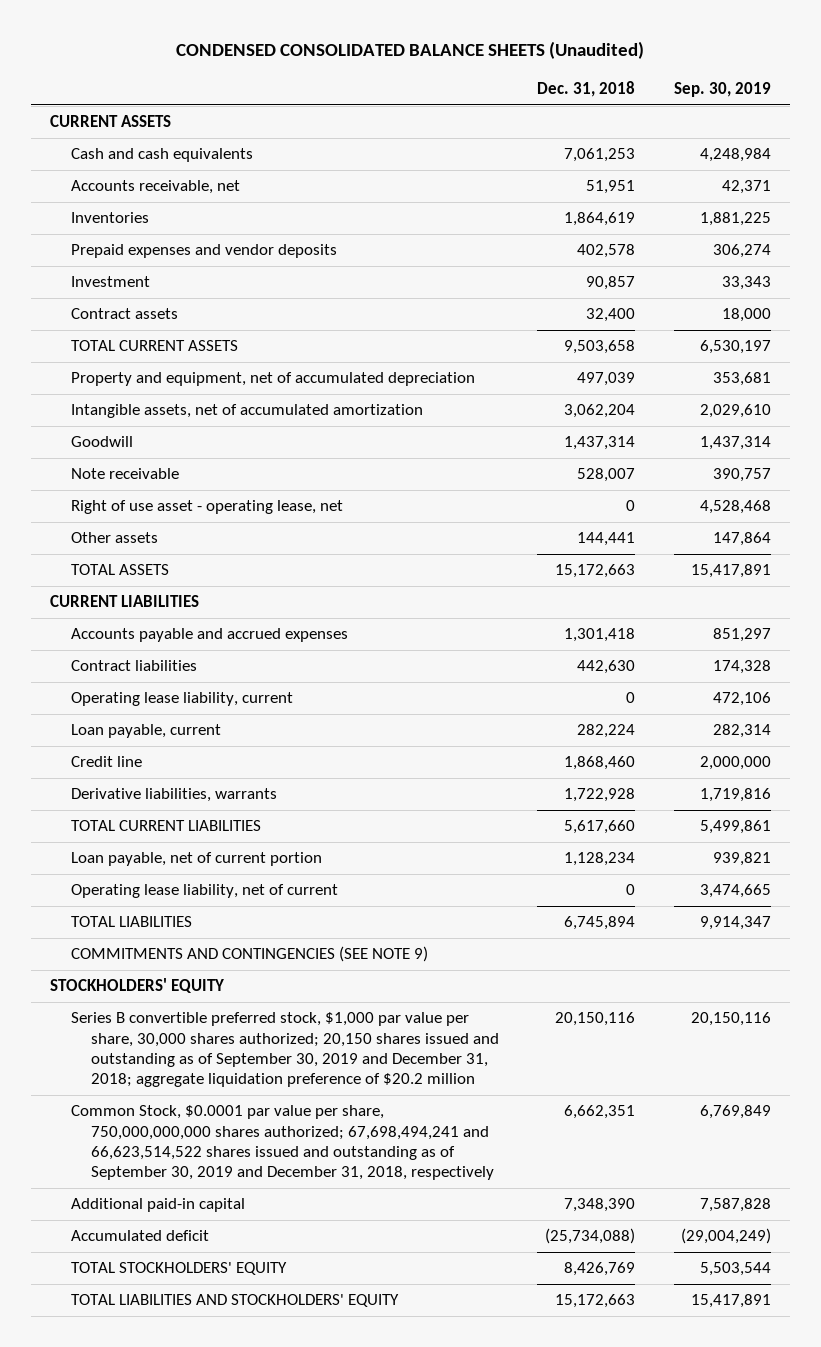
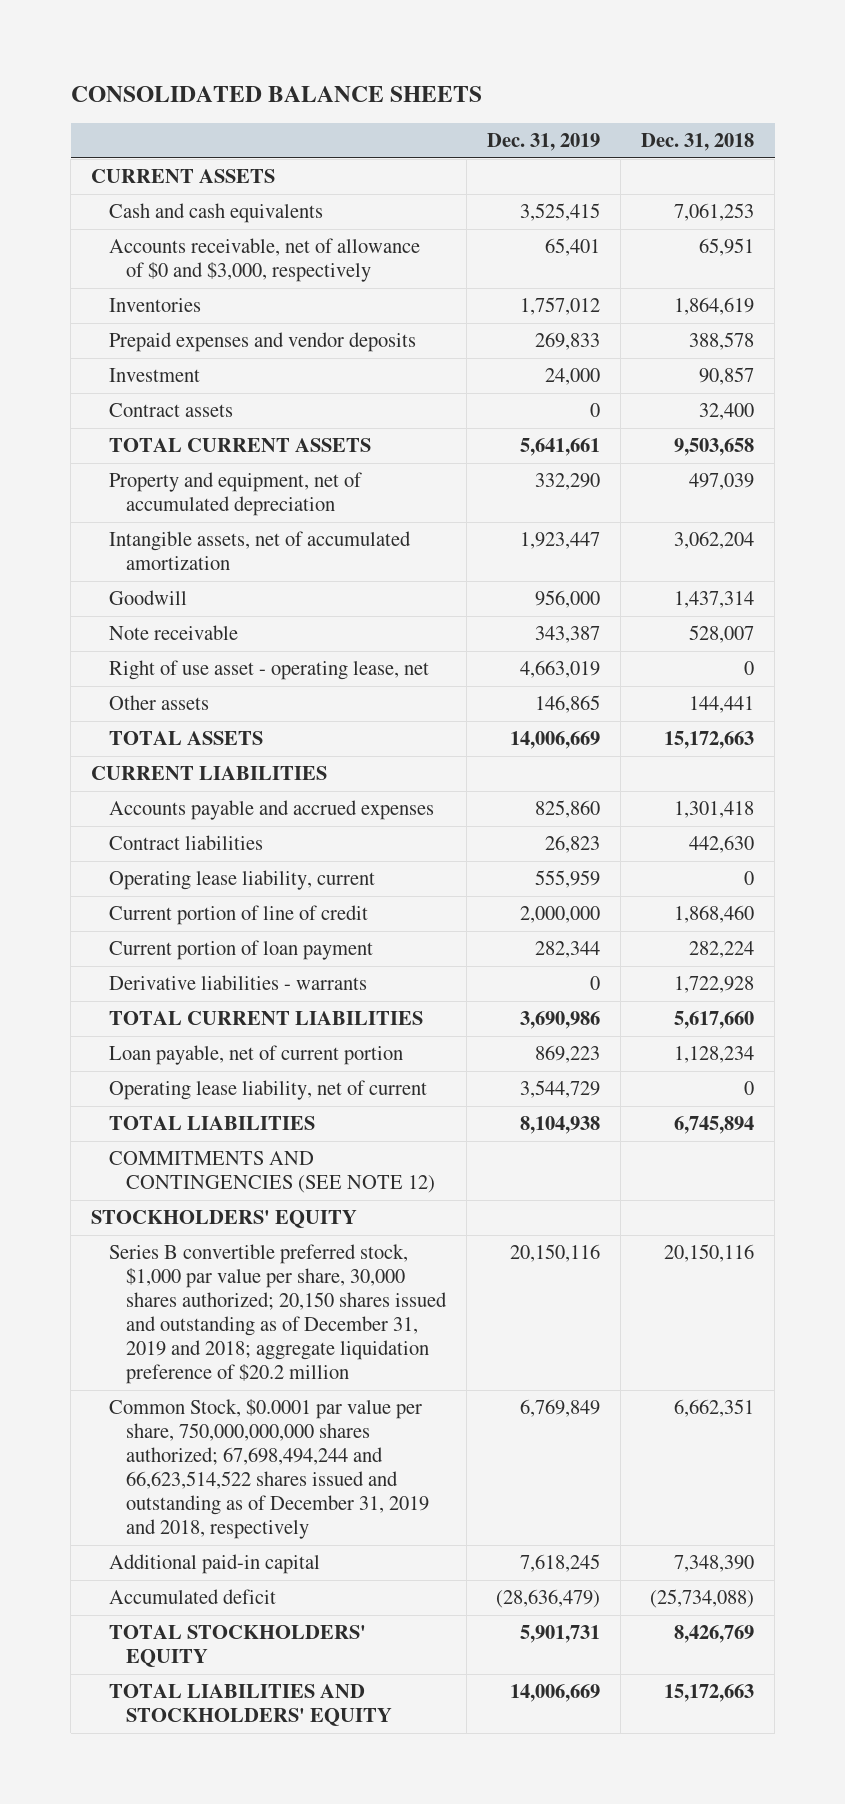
- CONDENSED CONSOLIDATED BALANCE SHEETS (Unaudited)
+ CONSOLIDATED BALANCE SHEETS
- | Dec. 31, 2018 | Sep. 30, 2019
+ | Dec. 31, 2019 | Dec. 31, 2018
- Accounts receivable, net | 51,951 | 42,371
+ Accounts receivable, net of allowance of $0 and $3,000, respectively | 65,401 | 65,951
- Prepaid expenses and vendor deposits | 402,578 | 306,274
+ Prepaid expenses and vendor deposits | 269,833 | 388,578
- Loan payable, current | 282,224 | 282,314
- Credit line | 1,868,460 | 2,000,000
- Derivative liabilities, warrants | 1,722,928 | 1,719,816
+ Current portion of line of credit | 2,000,000 | 1,868,460
+ Current portion of loan payment | 282,344 | 282,224
+ Derivative liabilities - warrants | 0 | 1,722,928
- COMMITMENTS AND CONTINGENCIES (SEE NOTE 9)
+ COMMITMENTS AND CONTINGENCIES (SEE NOTE 12)
- Series B convertible preferred stock, $1,000 par value per share, 30,000 shares authorized; 20,150 shares issued and outstanding as of September 30, 2019 and December 31, 2018; aggregate liquidation preference of $20.2 million | 20,150,116 | 20,150,116
- Common Stock, $0.0001 par value per share, 750,000,000,000 shares authorized; 67,698,494,241 and 66,623,514,522 shares issued and outstanding as of September 30, 2019 and December 31, 2018, respectively | 6,662,351 | 6,769,849
+ Series B convertible preferred stock, $1,000 par value per share, 30,000 shares authorized; 20,150 shares issued and outstanding as of December 31, 2019 and 2018; aggregate liquidation preference of $20.2 million | 20,150,116 | 20,150,116
+ Common Stock, $0.0001 par value per share, 750,000,000,000 shares authorized; 67,698,494,244 and 66,623,514,522 shares issued and outstanding as of December 31, 2019 and 2018, respectively | 6,769,849 | 6,662,351

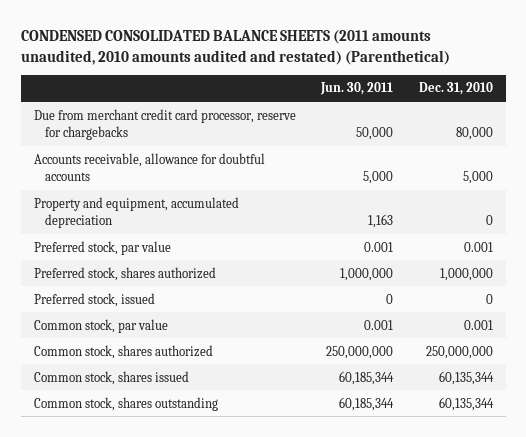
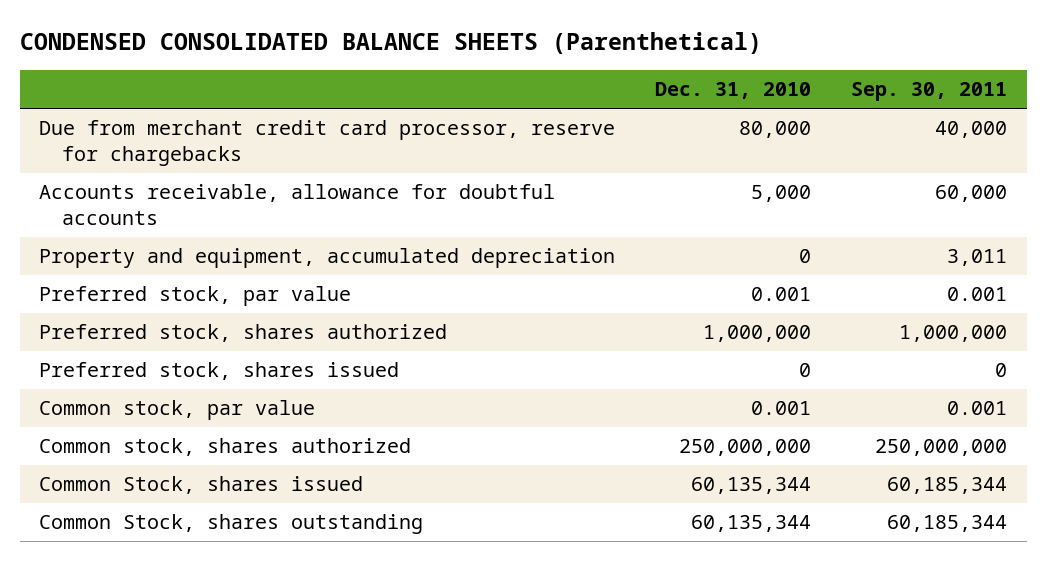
- CONDENSED CONSOLIDATED BALANCE SHEETS (2011 amounts unaudited, 2010 amounts audited and restated) (Parenthetical)
+ CONDENSED CONSOLIDATED BALANCE SHEETS (Parenthetical)
- | Jun. 30, 2011 | Dec. 31, 2010
+ | Dec. 31, 2010 | Sep. 30, 2011
- Preferred stock, issued | 0 | 0
+ Preferred stock, shares issued | 0 | 0
- Common stock, shares issued | 60,185,344 | 60,135,344
- Common stock, shares outstanding | 60,185,344 | 60,135,344
+ Common Stock, shares issued | 60,135,344 | 60,185,344
+ Common Stock, shares outstanding | 60,135,344 | 60,185,344

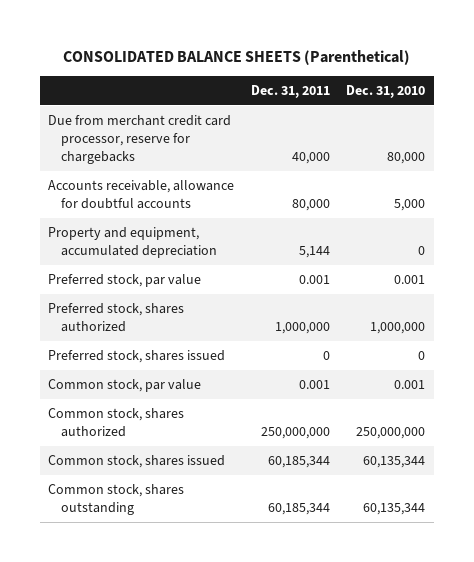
- CONDENSED CONSOLIDATED BALANCE SHEETS (Parenthetical)
+ CONSOLIDATED BALANCE SHEETS (Parenthetical)
- | Dec. 31, 2010 | Sep. 30, 2011
+ | Dec. 31, 2011 | Dec. 31, 2010
- Common Stock, shares issued | 60,135,344 | 60,185,344
- Common Stock, shares outstanding | 60,135,344 | 60,185,344
+ Common stock, shares issued | 60,185,344 | 60,135,344
+ Common stock, shares outstanding | 60,185,344 | 60,135,344

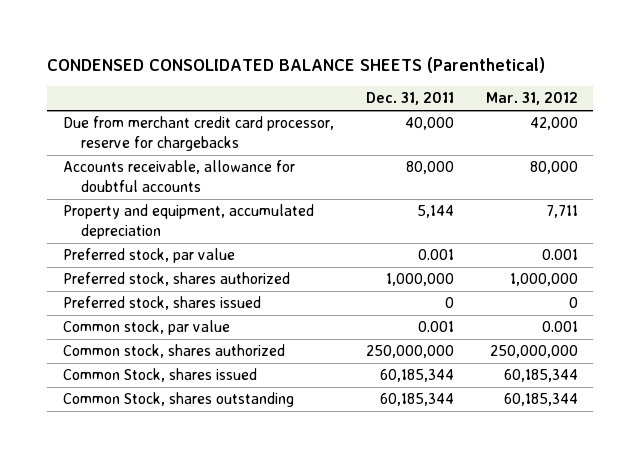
- CONSOLIDATED BALANCE SHEETS (Parenthetical)
+ CONDENSED CONSOLIDATED BALANCE SHEETS (Parenthetical)
- | Dec. 31, 2011 | Dec. 31, 2010
+ | Dec. 31, 2011 | Mar. 31, 2012
- Common stock, shares issued | 60,185,344 | 60,135,344
- Common stock, shares outstanding | 60,185,344 | 60,135,344
+ Common Stock, shares issued | 60,185,344 | 60,185,344
+ Common Stock, shares outstanding | 60,185,344 | 60,185,344

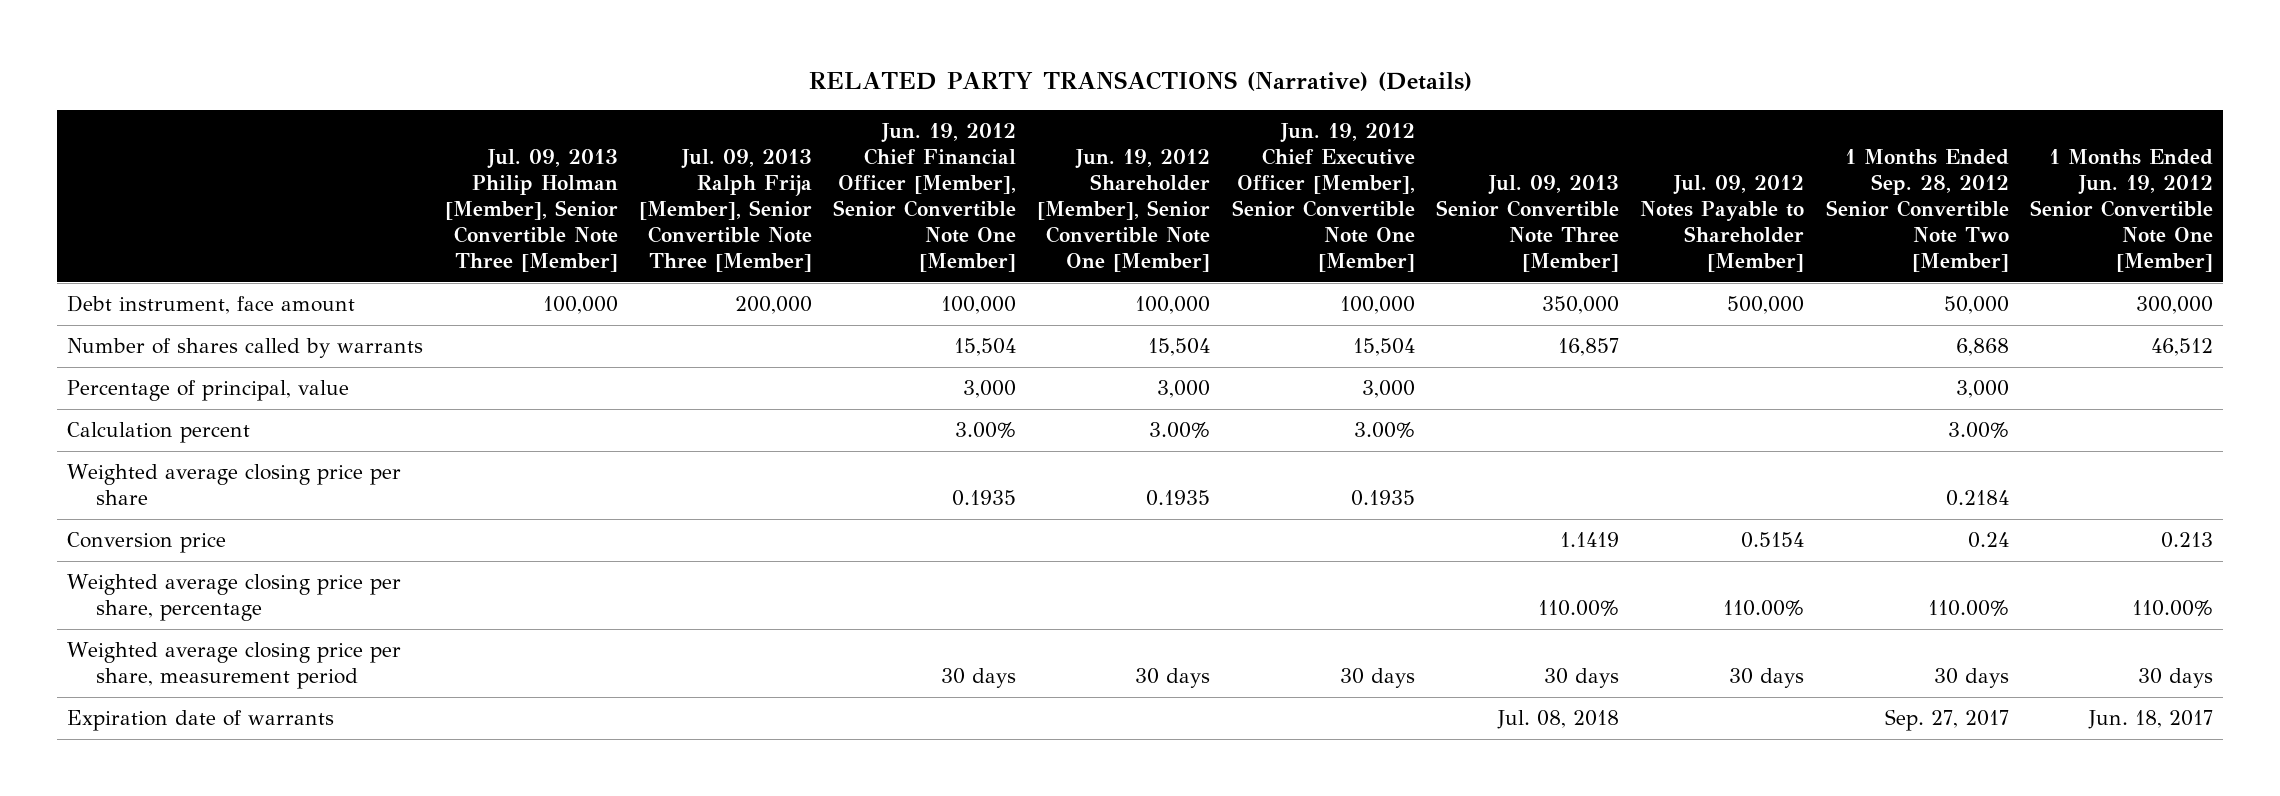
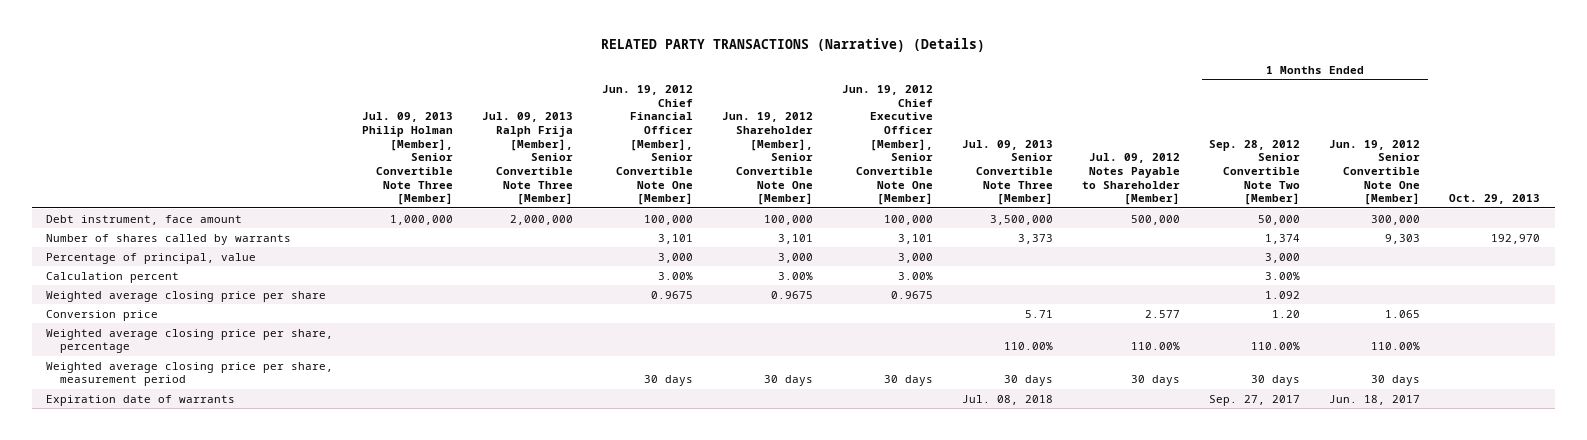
- | Jul. 09, 2013 Philip Holman [Member], Senior Convertible Note Three [Member] | Jul. 09, 2013 Ralph Frija [Member], Senior Convertible Note Three [Member] | Jun. 19, 2012 Chief Financial Officer [Member], Senior Convertible Note One [Member] | Jun. 19, 2012 Shareholder [Member], Senior Convertible Note One [Member] | Jun. 19, 2012 Chief Executive Officer [Member], Senior Convertible Note One [Member] | Jul. 09, 2013 Senior Convertible Note Three [Member] | Jul. 09, 2012 Notes Payable to Shareholder [Member] | 1 Months Ended Sep. 28, 2012 Senior Convertible Note Two [Member] | 1 Months Ended Jun. 19, 2012 Senior Convertible Note One [Member]
+ | Jul. 09, 2013 Philip Holman [Member], Senior Convertible Note Three [Member] | Jul. 09, 2013 Ralph Frija [Member], Senior Convertible Note Three [Member] | Jun. 19, 2012 Chief Financial Officer [Member], Senior Convertible Note One [Member] | Jun. 19, 2012 Shareholder [Member], Senior Convertible Note One [Member] | Jun. 19, 2012 Chief Executive Officer [Member], Senior Convertible Note One [Member] | Jul. 09, 2013 Senior Convertible Note Three [Member] | Jul. 09, 2012 Notes Payable to Shareholder [Member] | 1 Months Ended Sep. 28, 2012 Senior Convertible Note Two [Member] | 1 Months Ended Jun. 19, 2012 Senior Convertible Note One [Member] | Oct. 29, 2013
- Debt instrument, face amount | 100,000 | 200,000 | 100,000 | 100,000 | 100,000 | 350,000 | 500,000 | 50,000 | 300,000
- Number of shares called by warrants | | | 15,504 | 15,504 | 15,504 | 16,857 | | 6,868 | 46,512
+ Debt instrument, face amount | 1,000,000 | 2,000,000 | 100,000 | 100,000 | 100,000 | 3,500,000 | 500,000 | 50,000 | 300,000 |
+ Number of shares called by warrants | | | 3,101 | 3,101 | 3,101 | 3,373 | | 1,374 | 9,303 | 192,970
- Weighted average closing price per share | | | 0.1935 | 0.1935 | 0.1935 | | | 0.2184 |
- Conversion price | | | | | | 1.1419 | 0.5154 | 0.24 | 0.213
+ Weighted average closing price per share | | | 0.9675 | 0.9675 | 0.9675 | | | 1.092 | |
+ Conversion price | | | | | | 5.71 | 2.577 | 1.20 | 1.065 |

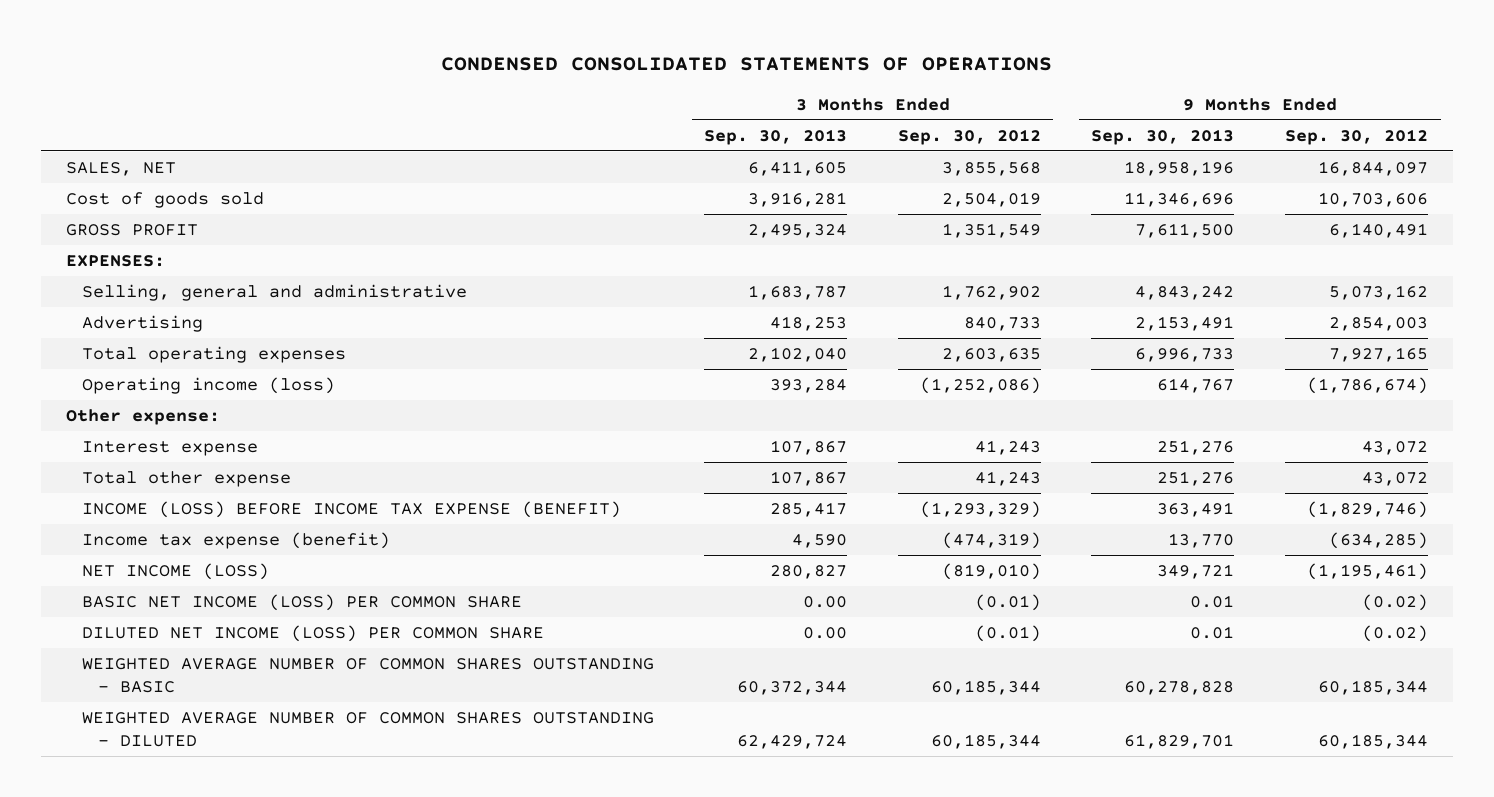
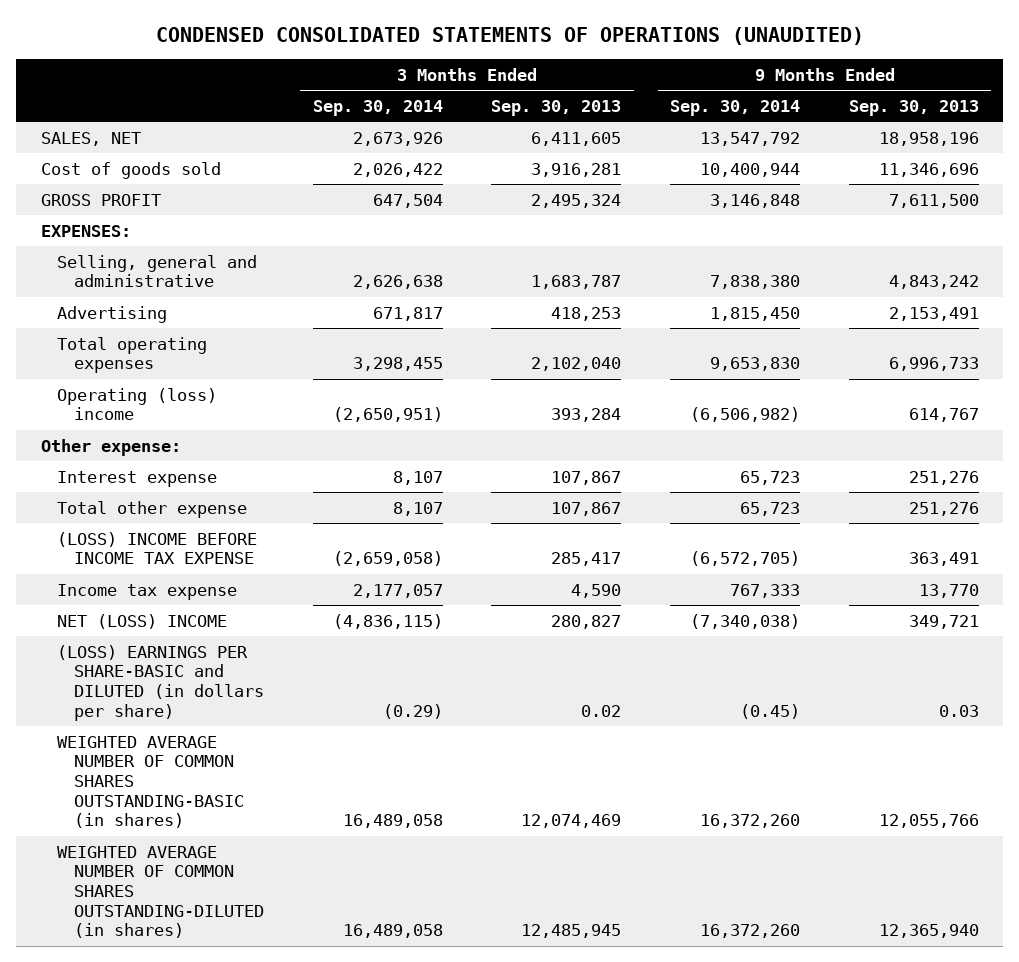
- CONDENSED CONSOLIDATED STATEMENTS OF OPERATIONS
+ CONDENSED CONSOLIDATED STATEMENTS OF OPERATIONS (UNAUDITED)
- | 3 Months Ended Sep. 30, 2013 | 3 Months Ended Sep. 30, 2012 | 9 Months Ended Sep. 30, 2013 | 9 Months Ended Sep. 30, 2012
+ | 3 Months Ended Sep. 30, 2014 | 3 Months Ended Sep. 30, 2013 | 9 Months Ended Sep. 30, 2014 | 9 Months Ended Sep. 30, 2013
- Operating income (loss) | 393,284 | (1,252,086) | 614,767 | (1,786,674)
+ Operating (loss) income | (2,650,951) | 393,284 | (6,506,982) | 614,767
- INCOME (LOSS) BEFORE INCOME TAX EXPENSE (BENEFIT) | 285,417 | (1,293,329) | 363,491 | (1,829,746)
- Income tax expense (benefit) | 4,590 | (474,319) | 13,770 | (634,285)
- NET INCOME (LOSS) | 280,827 | (819,010) | 349,721 | (1,195,461)
- BASIC NET INCOME (LOSS) PER COMMON SHARE | 0.00 | (0.01) | 0.01 | (0.02)
- DILUTED NET INCOME (LOSS) PER COMMON SHARE | 0.00 | (0.01) | 0.01 | (0.02)
- WEIGHTED AVERAGE NUMBER OF COMMON SHARES OUTSTANDING - BASIC | 60,372,344 | 60,185,344 | 60,278,828 | 60,185,344
- WEIGHTED AVERAGE NUMBER OF COMMON SHARES OUTSTANDING - DILUTED | 62,429,724 | 60,185,344 | 61,829,701 | 60,185,344
+ (LOSS) INCOME BEFORE INCOME TAX EXPENSE | (2,659,058) | 285,417 | (6,572,705) | 363,491
+ Income tax expense | 2,177,057 | 4,590 | 767,333 | 13,770
+ NET (LOSS) INCOME | (4,836,115) | 280,827 | (7,340,038) | 349,721
+ (LOSS) EARNINGS PER SHARE-BASIC and DILUTED (in dollars per share) | (0.29) | 0.02 | (0.45) | 0.03
+ WEIGHTED AVERAGE NUMBER OF COMMON SHARES OUTSTANDING-BASIC (in shares) | 16,489,058 | 12,074,469 | 16,372,260 | 12,055,766
+ WEIGHTED AVERAGE NUMBER OF COMMON SHARES OUTSTANDING-DILUTED (in shares) | 16,489,058 | 12,485,945 | 16,372,260 | 12,365,940

